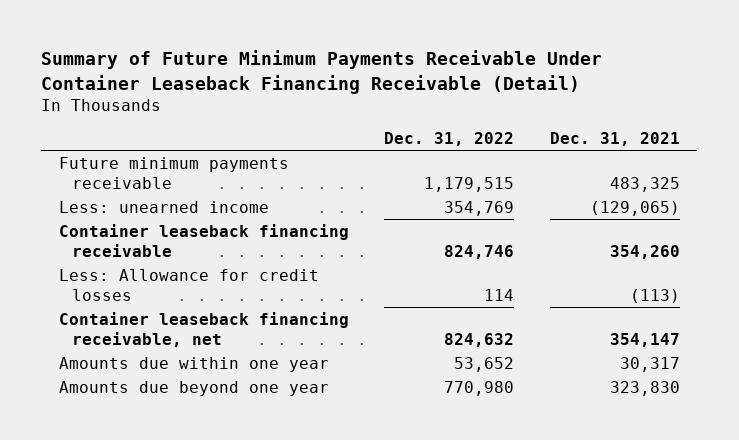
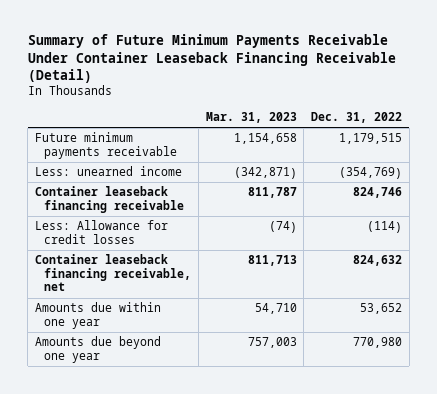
- | Dec. 31, 2022 | Dec. 31, 2021
+ | Mar. 31, 2023 | Dec. 31, 2022
- Less: unearned income | 354,769 | (129,065)
+ Less: unearned income | (342,871) | (354,769)
- Less: Allowance for credit losses | 114 | (113)
+ Less: Allowance for credit losses | (74) | (114)

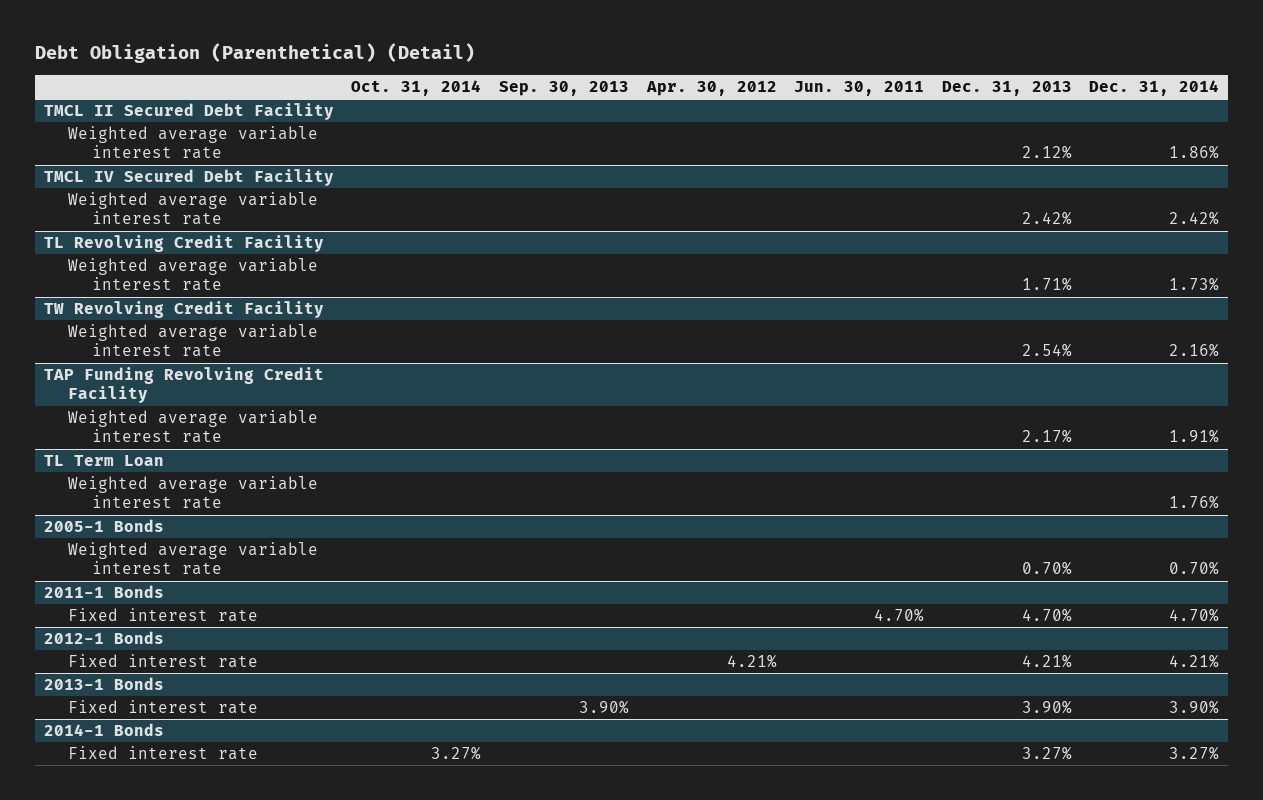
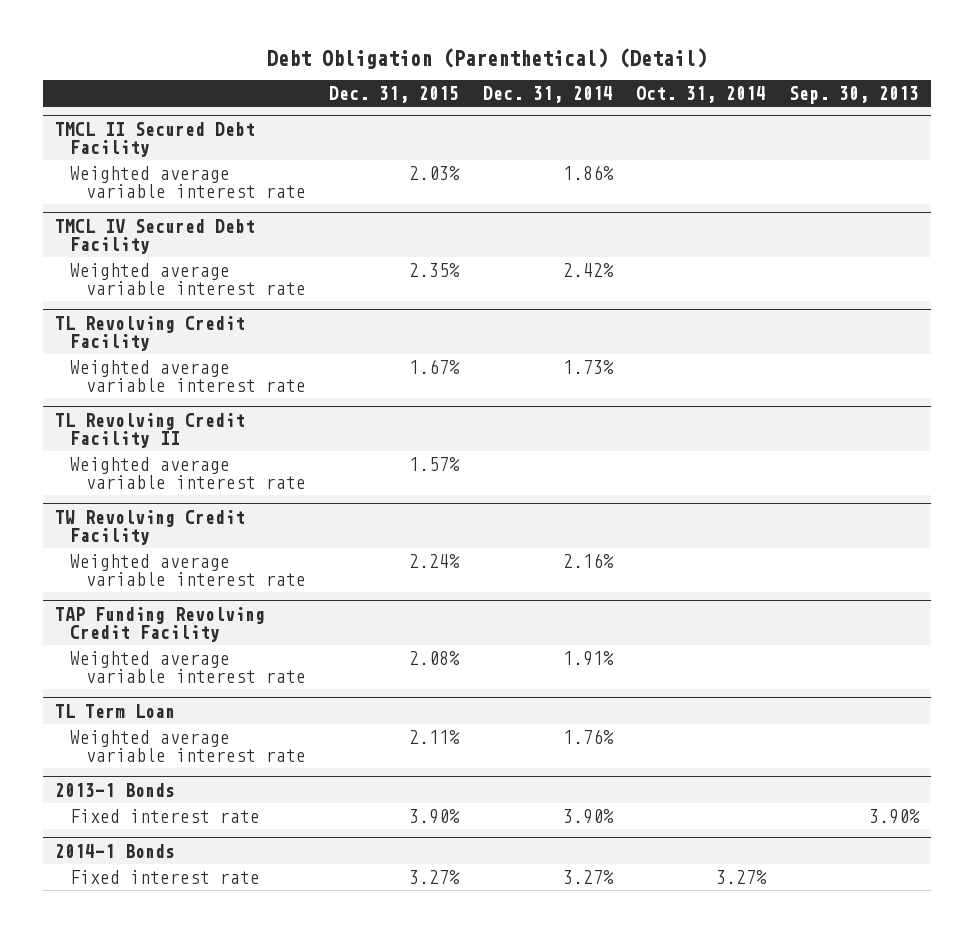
- | Oct. 31, 2014 | Sep. 30, 2013 | Apr. 30, 2012 | Jun. 30, 2011 | Dec. 31, 2013 | Dec. 31, 2014
+ | Dec. 31, 2015 | Dec. 31, 2014 | Oct. 31, 2014 | Sep. 30, 2013
+ TL Revolving Credit Facility II
+ Weighted average variable interest rate | 1.57% | | |
- 2005-1 Bonds
- Weighted average variable interest rate | | | | | 0.70% | 0.70%
- 2011-1 Bonds
- Fixed interest rate | | | | 4.70% | 4.70% | 4.70%
- 2012-1 Bonds
- Fixed interest rate | | | 4.21% | | 4.21% | 4.21%

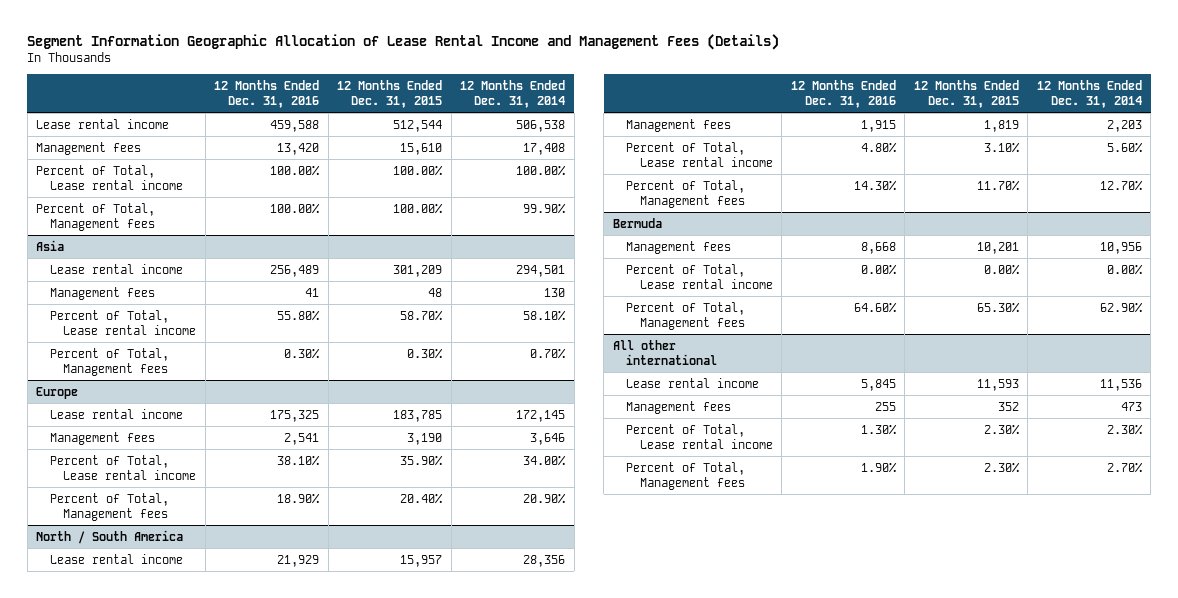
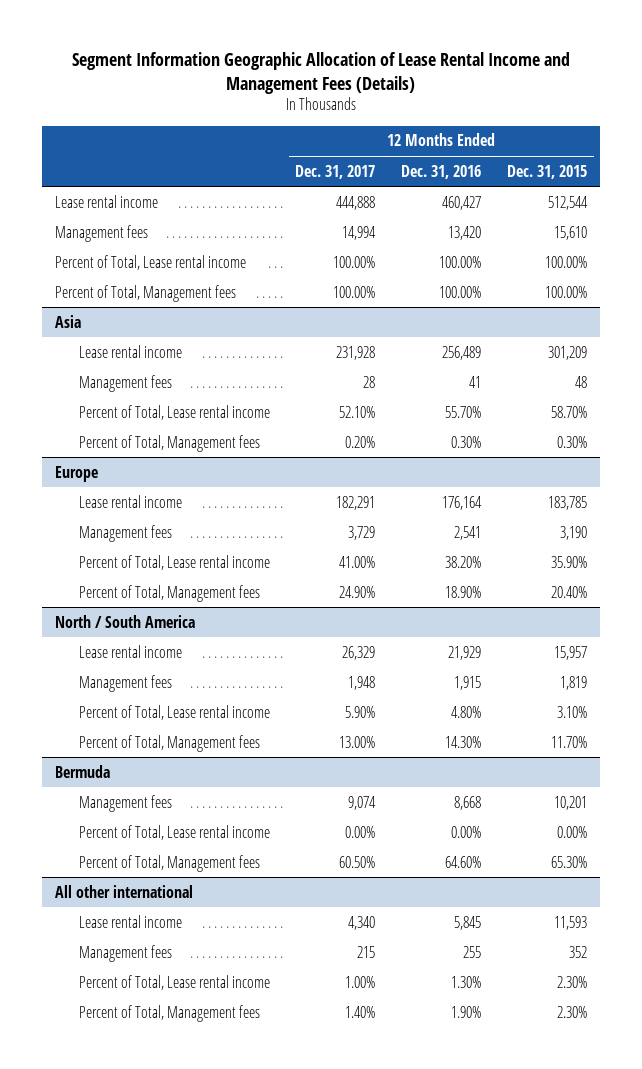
- | 12 Months Ended Dec. 31, 2016 | 12 Months Ended Dec. 31, 2015 | 12 Months Ended Dec. 31, 2014
+ | 12 Months Ended Dec. 31, 2017 | 12 Months Ended Dec. 31, 2016 | 12 Months Ended Dec. 31, 2015
- Lease rental income | 459,588 | 512,544 | 506,538
+ Lease rental income | 444,888 | 460,427 | 512,544
@ Asia
- Percent of Total, Lease rental income | 55.80% | 58.70% | 58.10%
+ Percent of Total, Lease rental income | 52.10% | 55.70% | 58.70%
@ Europe
- Lease rental income | 175,325 | 183,785 | 172,145
+ Lease rental income | 182,291 | 176,164 | 183,785
- Percent of Total, Lease rental income | 38.10% | 35.90% | 34.00%
+ Percent of Total, Lease rental income | 41.00% | 38.20% | 35.90%

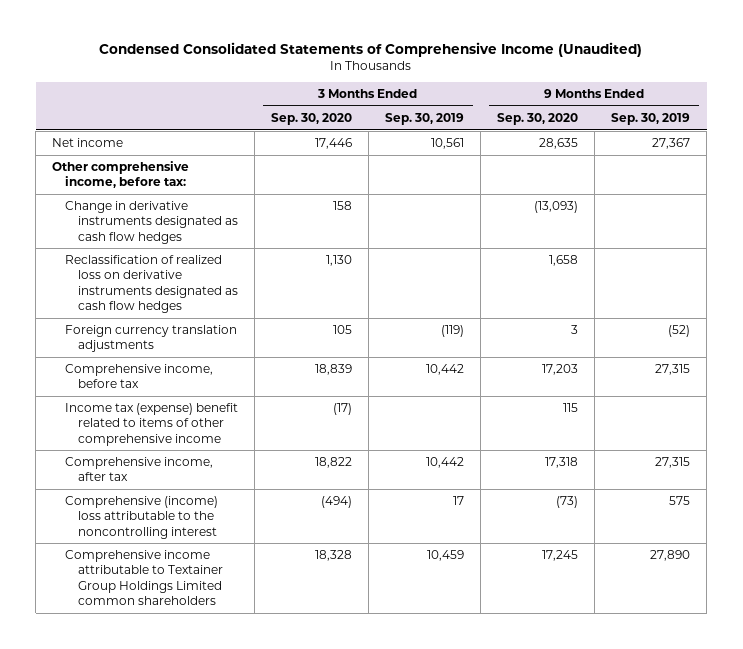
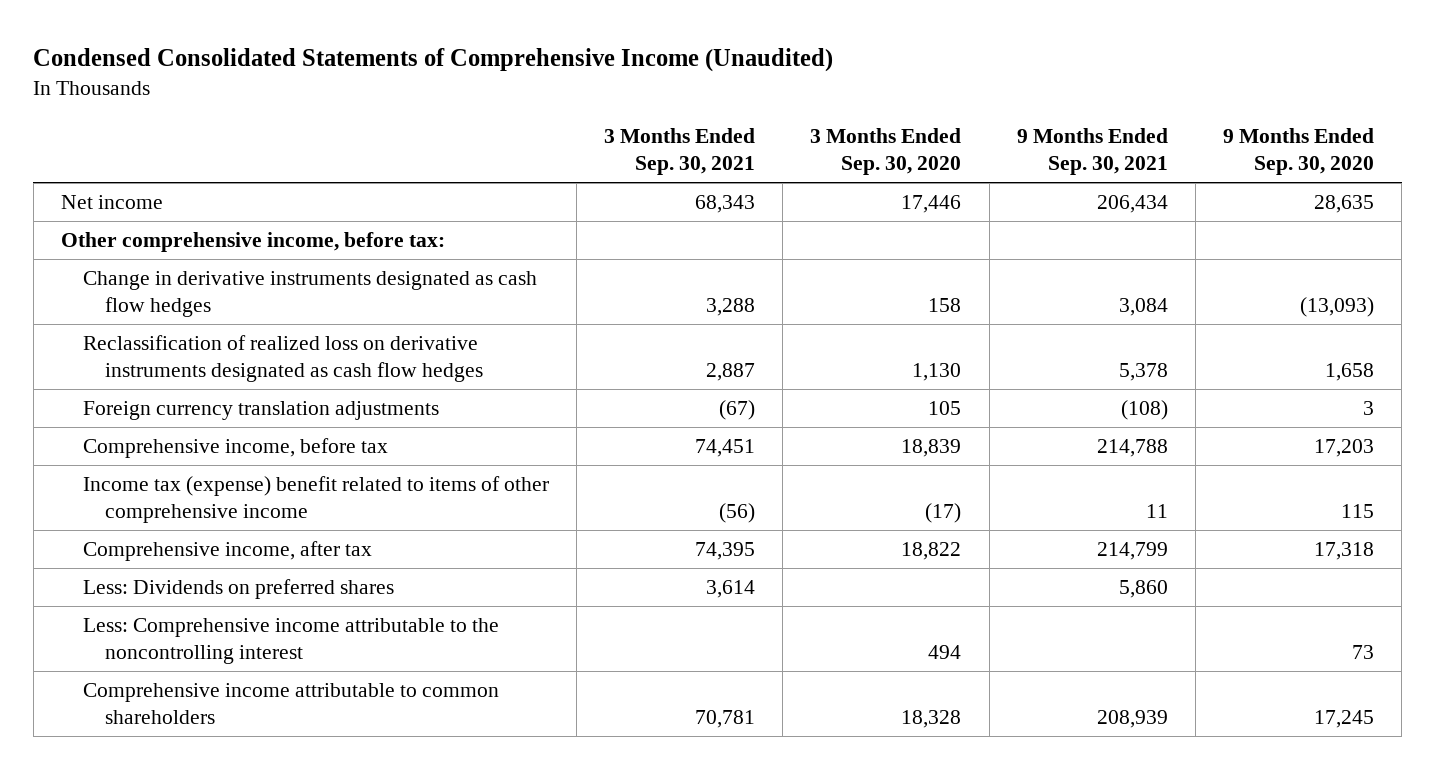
- | 3 Months Ended Sep. 30, 2020 | 3 Months Ended Sep. 30, 2019 | 9 Months Ended Sep. 30, 2020 | 9 Months Ended Sep. 30, 2019
+ | 3 Months Ended Sep. 30, 2021 | 3 Months Ended Sep. 30, 2020 | 9 Months Ended Sep. 30, 2021 | 9 Months Ended Sep. 30, 2020
- Comprehensive (income) loss attributable to the noncontrolling interest | (494) | 17 | (73) | 575
- Comprehensive income attributable to Textainer Group Holdings Limited common shareholders | 18,328 | 10,459 | 17,245 | 27,890
+ Less: Dividends on preferred shares | 3,614 | | 5,860 |
+ Less: Comprehensive income attributable to the noncontrolling interest | | 494 | | 73
+ Comprehensive income attributable to common shareholders | 70,781 | 18,328 | 208,939 | 17,245

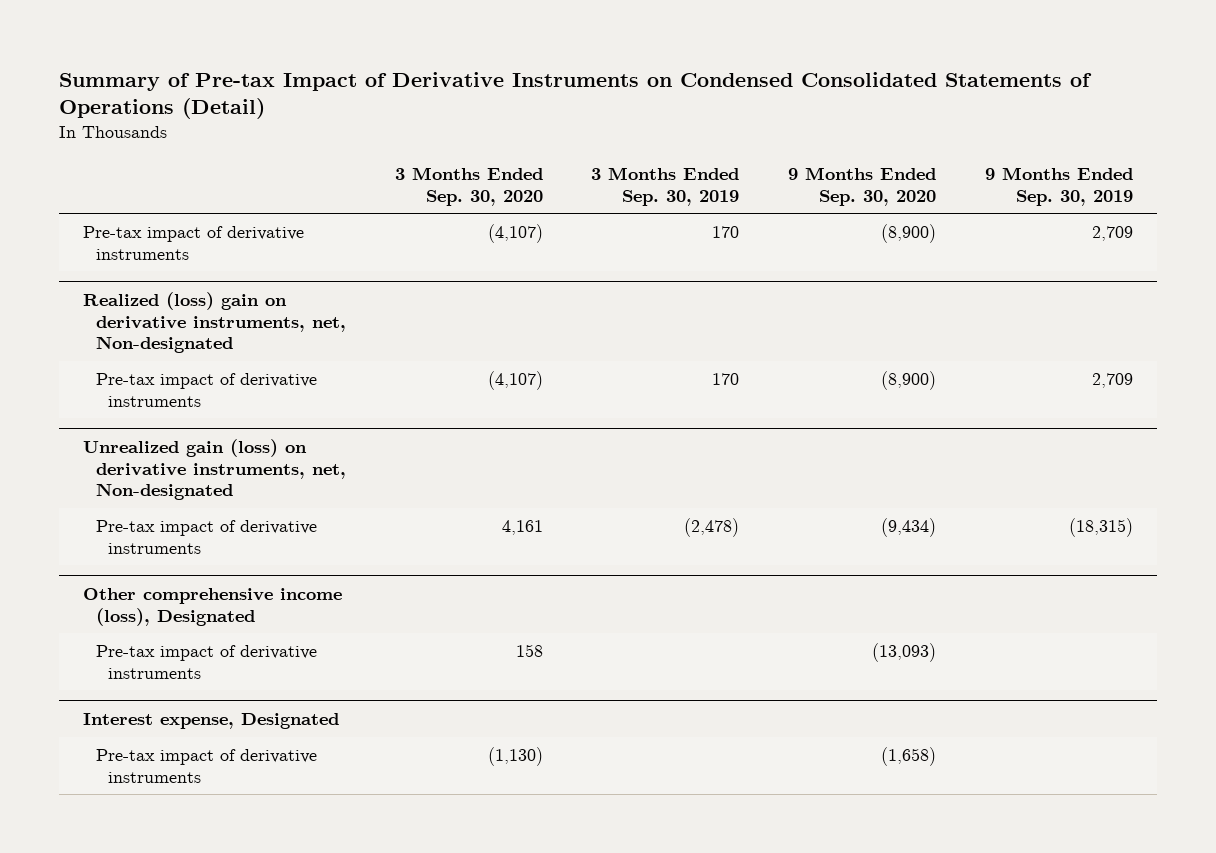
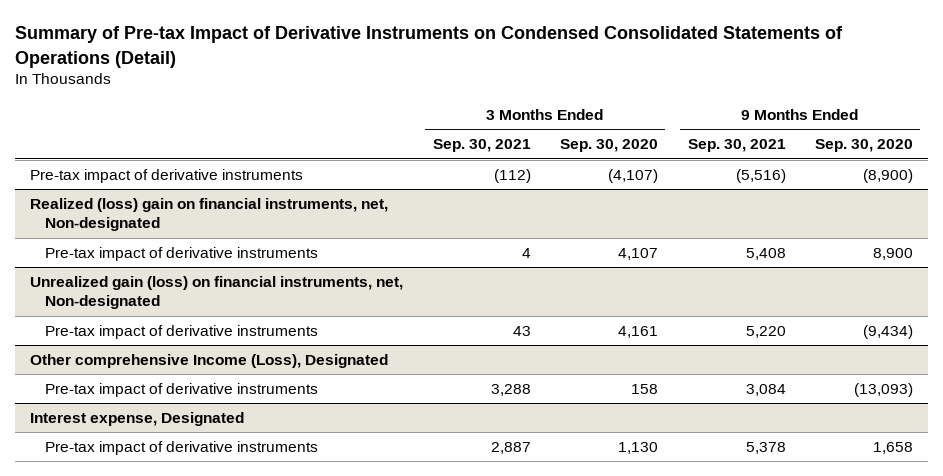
- | 3 Months Ended Sep. 30, 2020 | 3 Months Ended Sep. 30, 2019 | 9 Months Ended Sep. 30, 2020 | 9 Months Ended Sep. 30, 2019
+ | 3 Months Ended Sep. 30, 2021 | 3 Months Ended Sep. 30, 2020 | 9 Months Ended Sep. 30, 2021 | 9 Months Ended Sep. 30, 2020
- Realized (loss) gain on derivative instruments, net, Non-designated
- Pre-tax impact of derivative instruments | (4,107) | 170 | (8,900) | 2,709
- Unrealized gain (loss) on derivative instruments, net, Non-designated
+ Realized (loss) gain on financial instruments, net, Non-designated
+ Pre-tax impact of derivative instruments | 4 | 4,107 | 5,408 | 8,900
+ Unrealized gain (loss) on financial instruments, net, Non-designated
- Other comprehensive income (loss), Designated
+ Other comprehensive Income (Loss), Designated
@ Interest expense, Designated
- Pre-tax impact of derivative instruments | (1,130) | | (1,658) |
+ Pre-tax impact of derivative instruments | 2,887 | 1,130 | 5,378 | 1,658

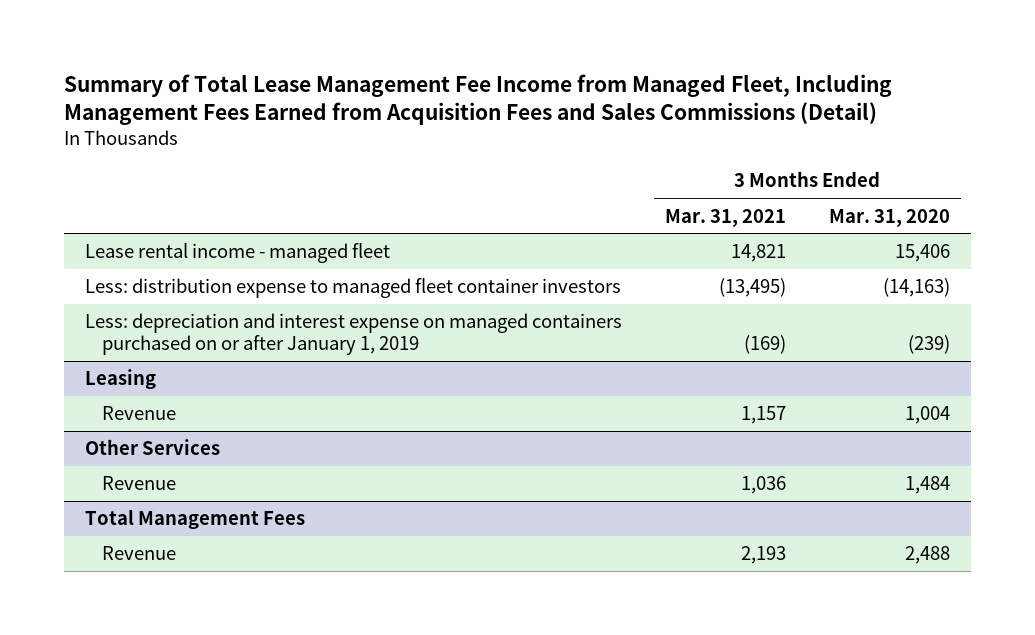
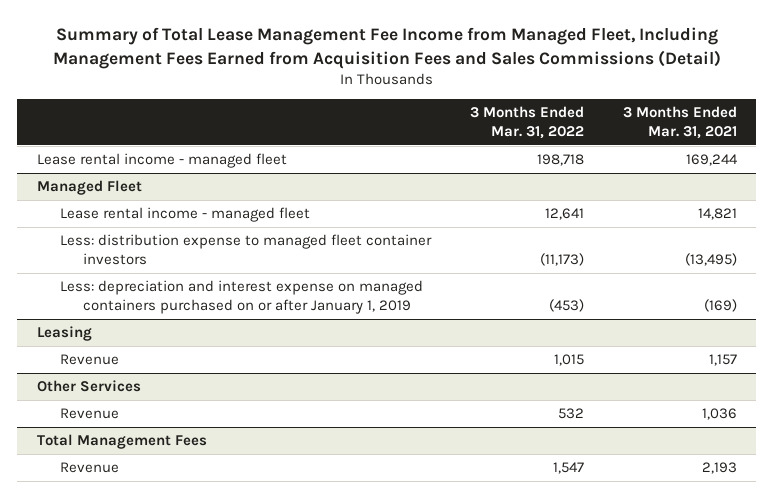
- | 3 Months Ended Mar. 31, 2021 | 3 Months Ended Mar. 31, 2020
+ | 3 Months Ended Mar. 31, 2022 | 3 Months Ended Mar. 31, 2021
+ Lease rental income - managed fleet | 198,718 | 169,244
+ Managed Fleet

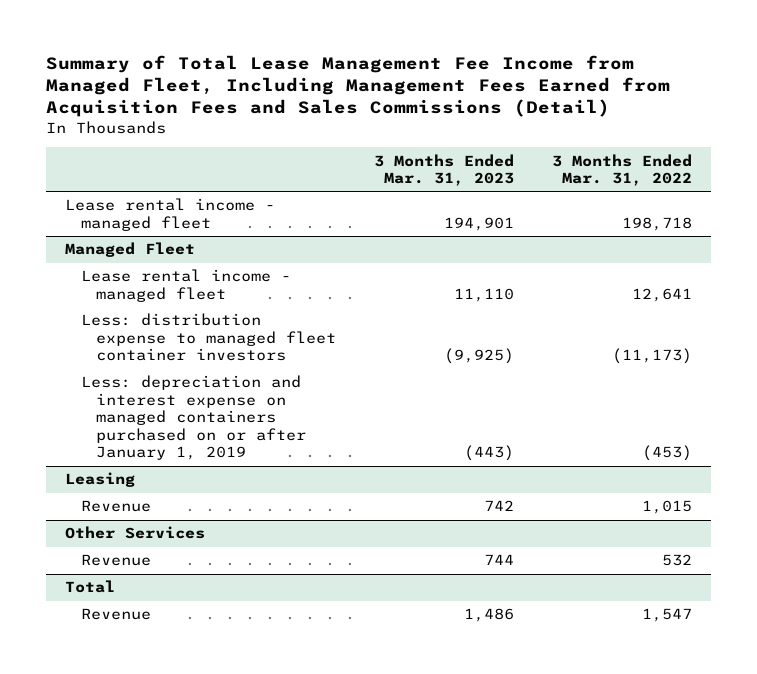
- | 3 Months Ended Mar. 31, 2022 | 3 Months Ended Mar. 31, 2021
+ | 3 Months Ended Mar. 31, 2023 | 3 Months Ended Mar. 31, 2022
- Total Management Fees
+ Total

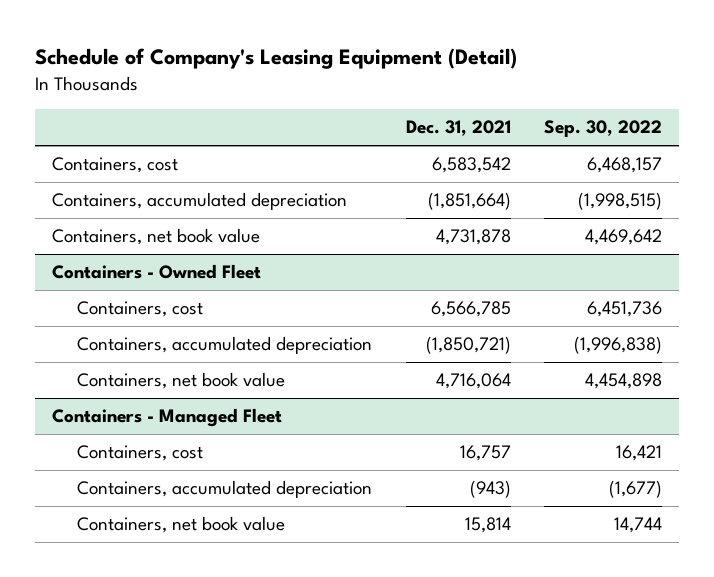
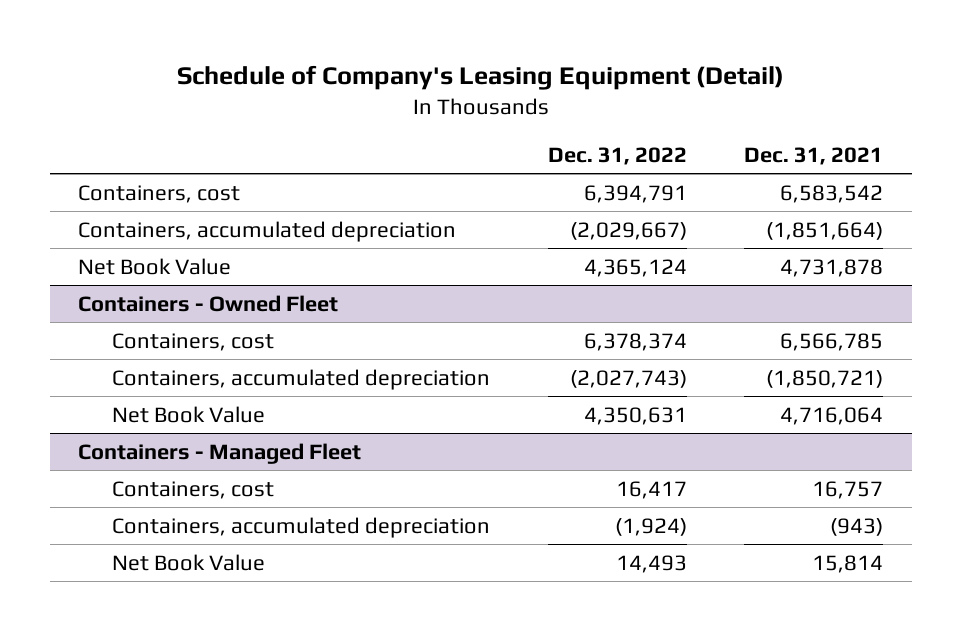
- | Dec. 31, 2021 | Sep. 30, 2022
+ | Dec. 31, 2022 | Dec. 31, 2021
- Containers, net book value | 4,731,878 | 4,469,642
+ Net Book Value | 4,365,124 | 4,731,878
@ Containers - Owned Fleet
- Containers, net book value | 4,716,064 | 4,454,898
+ Net Book Value | 4,350,631 | 4,716,064
@ Containers - Managed Fleet
- Containers, net book value | 15,814 | 14,744
+ Net Book Value | 14,493 | 15,814

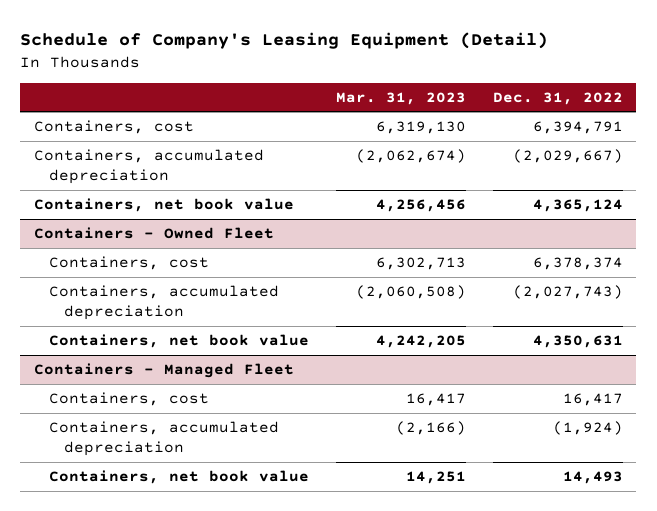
- | Dec. 31, 2022 | Dec. 31, 2021
+ | Mar. 31, 2023 | Dec. 31, 2022
- Net Book Value | 4,365,124 | 4,731,878
+ Containers, net book value | 4,256,456 | 4,365,124
@ Containers - Owned Fleet
- Net Book Value | 4,350,631 | 4,716,064
+ Containers, net book value | 4,242,205 | 4,350,631
@ Containers - Managed Fleet
- Net Book Value | 14,493 | 15,814
+ Containers, net book value | 14,251 | 14,493

